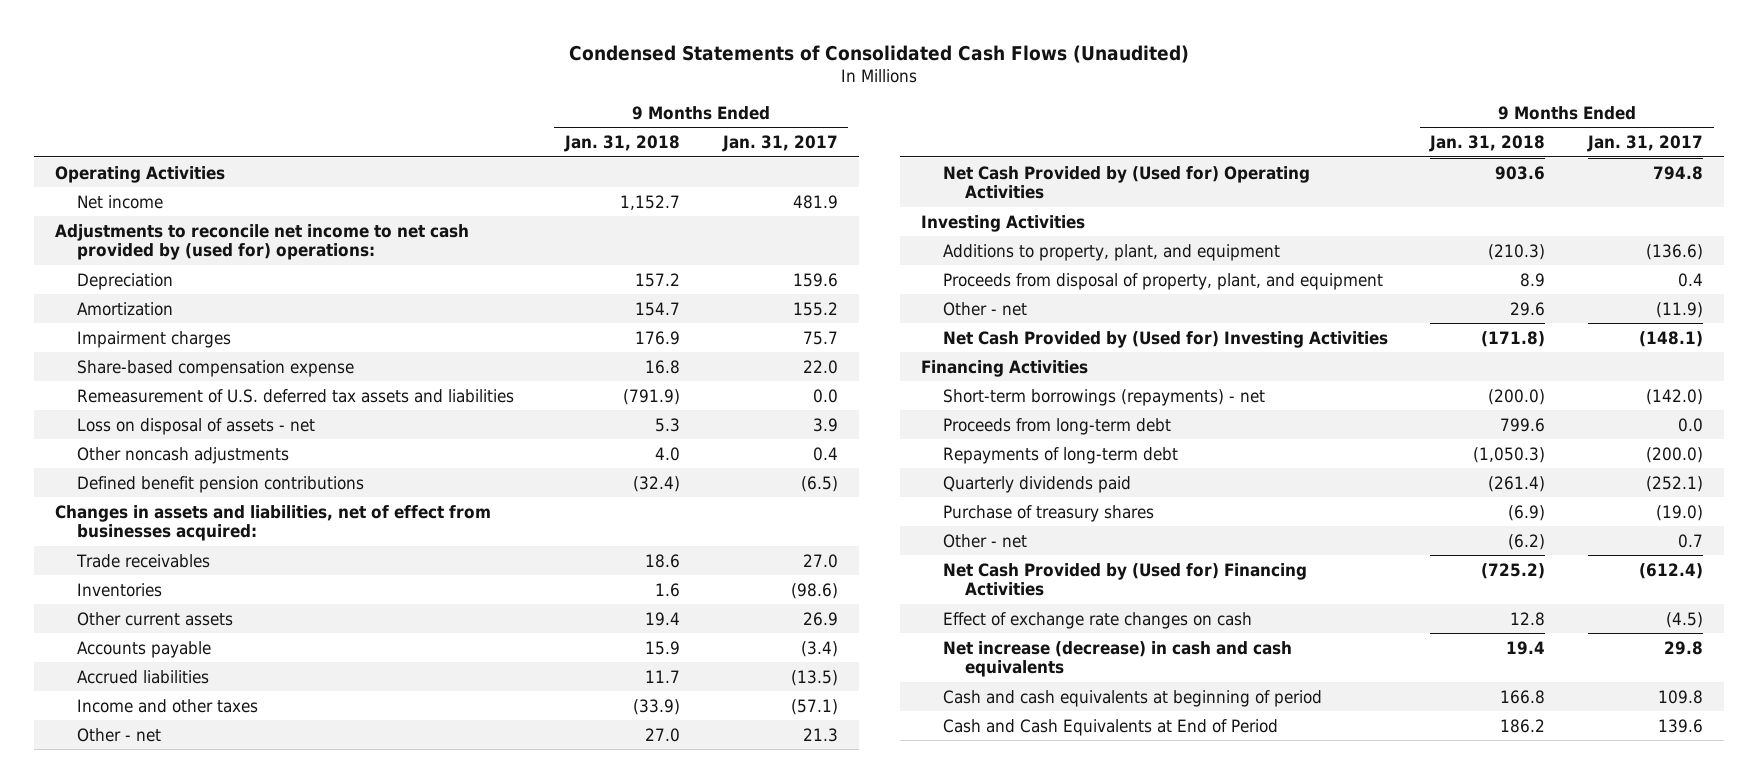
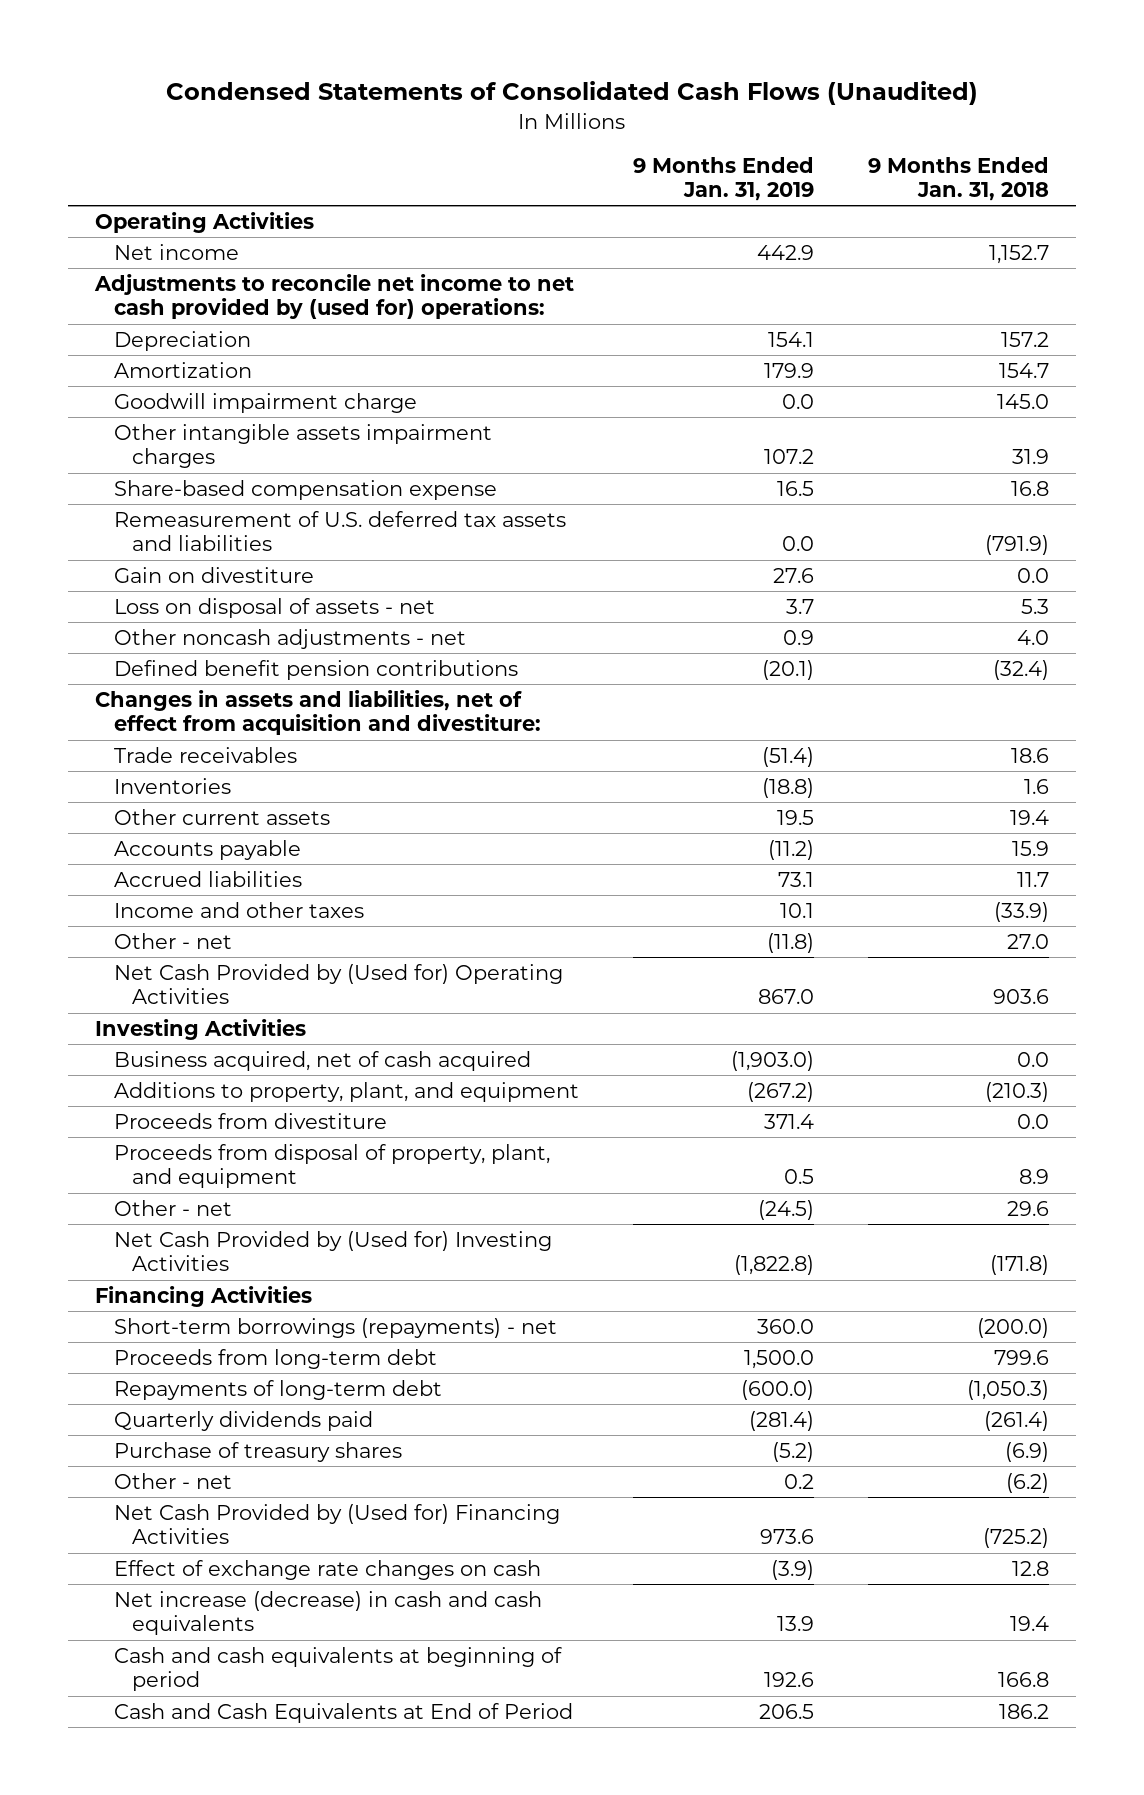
- | 9 Months Ended Jan. 31, 2018 | 9 Months Ended Jan. 31, 2017
+ | 9 Months Ended Jan. 31, 2019 | 9 Months Ended Jan. 31, 2018
- Impairment charges | 176.9 | 75.7
+ Goodwill impairment charge | 0.0 | 145.0
+ Other intangible assets impairment charges | 107.2 | 31.9
+ Gain on divestiture | 27.6 | 0.0
- Other noncash adjustments | 4.0 | 0.4
+ Other noncash adjustments - net | 0.9 | 4.0
- Changes in assets and liabilities, net of effect from businesses acquired:
+ Changes in assets and liabilities, net of effect from acquisition and divestiture:
+ Business acquired, net of cash acquired | (1,903.0) | 0.0
+ Proceeds from divestiture | 371.4 | 0.0

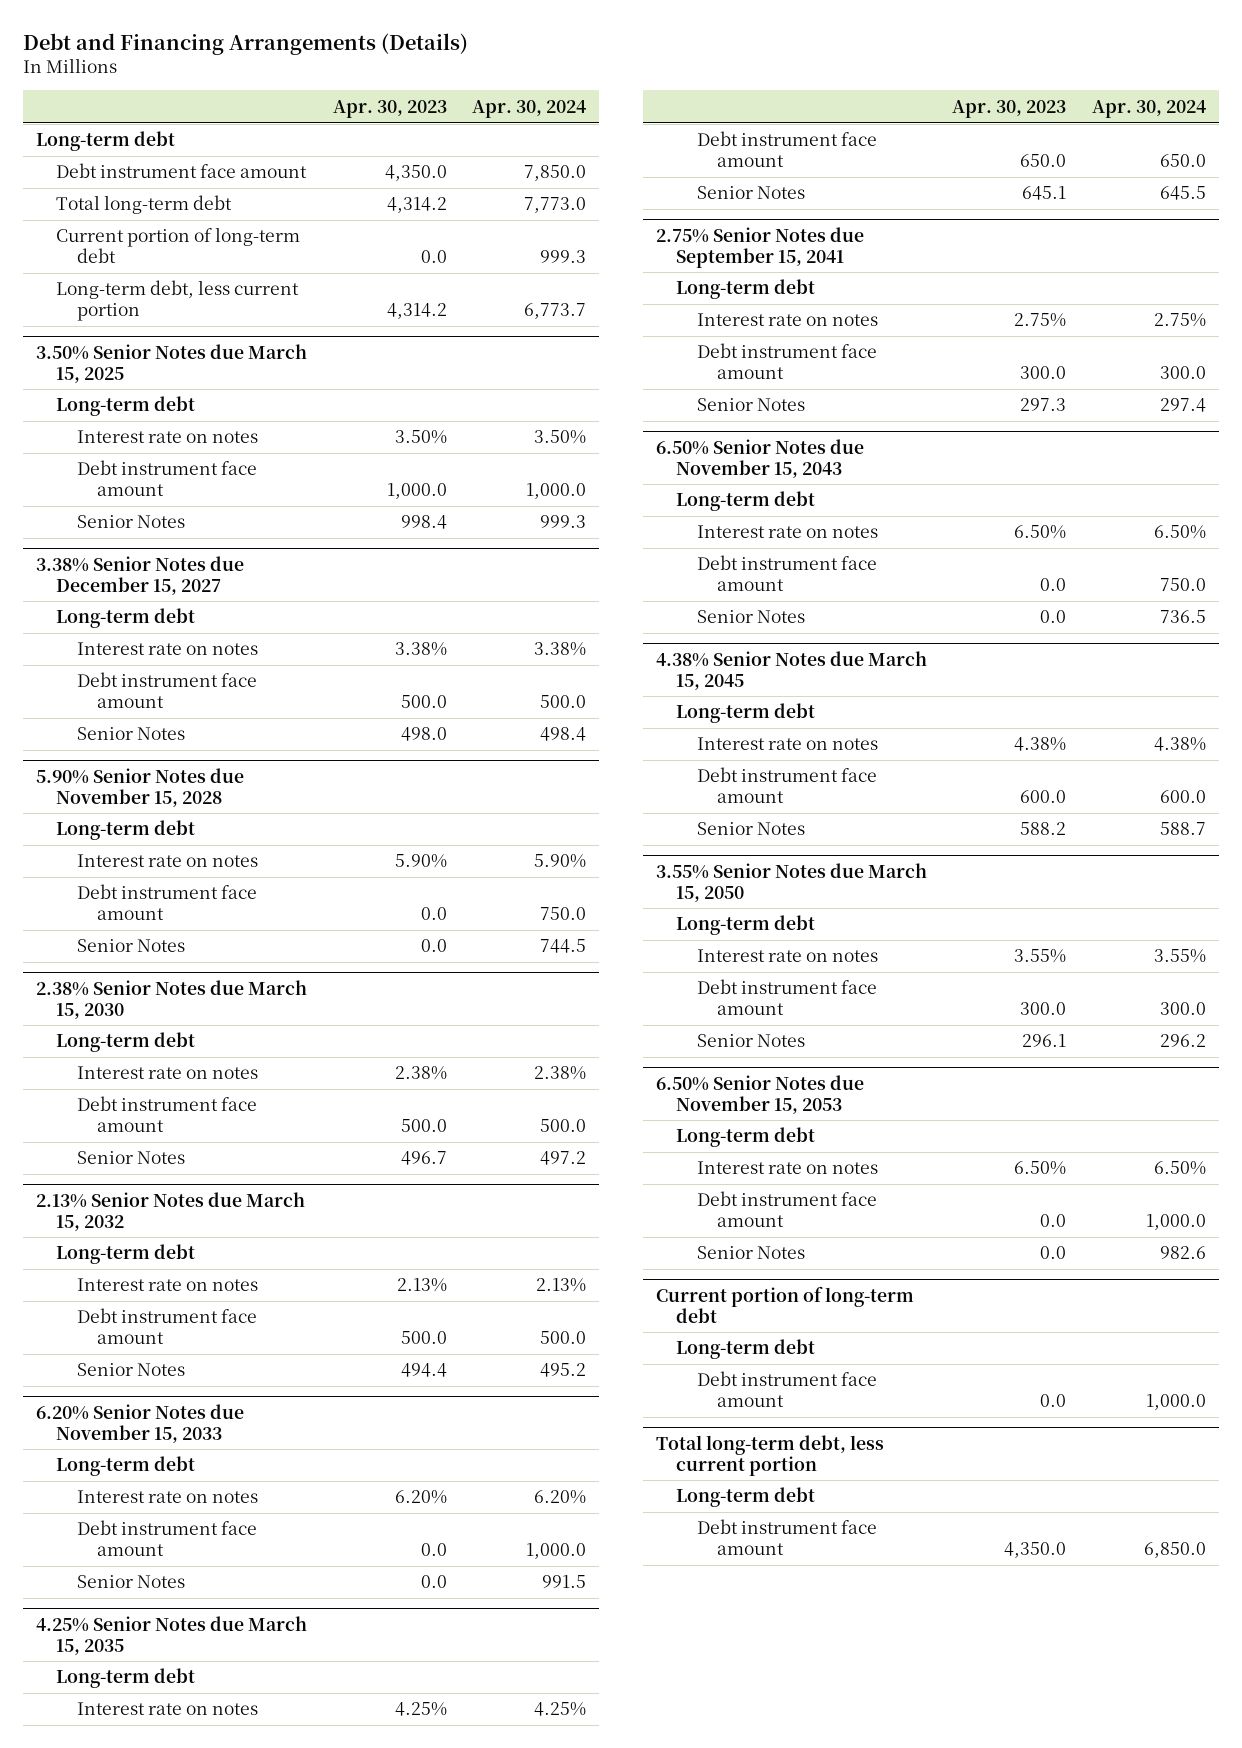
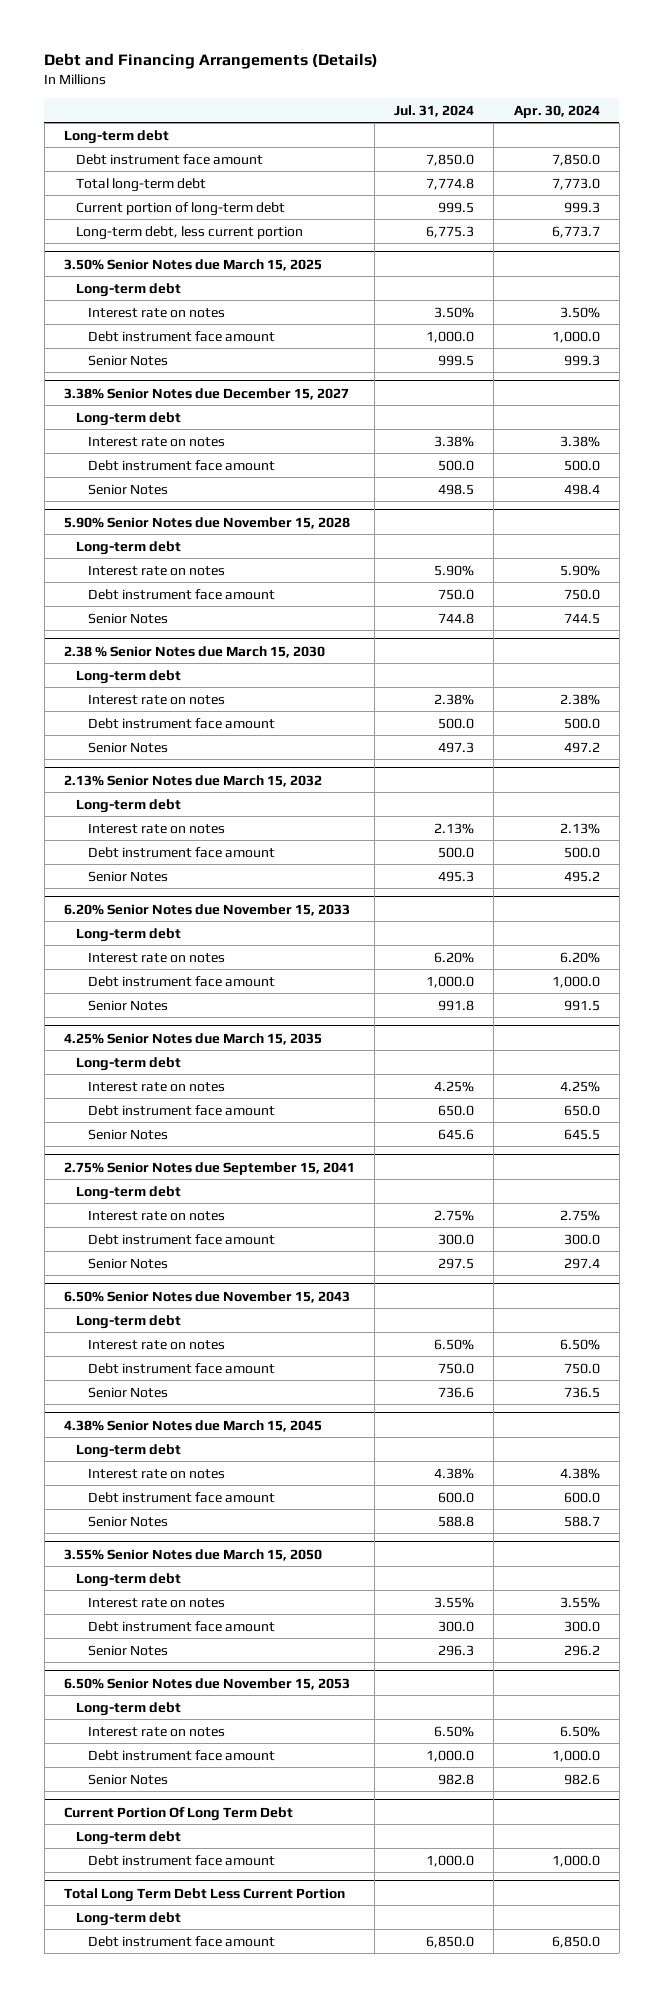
- | Apr. 30, 2023 | Apr. 30, 2024
+ | Jul. 31, 2024 | Apr. 30, 2024
- 2.38% Senior Notes due March 15, 2030
+ 2.38 % Senior Notes due March 15, 2030
- Current portion of long-term debt
+ Current Portion Of Long Term Debt
- Total long-term debt, less current portion
+ Total Long Term Debt Less Current Portion

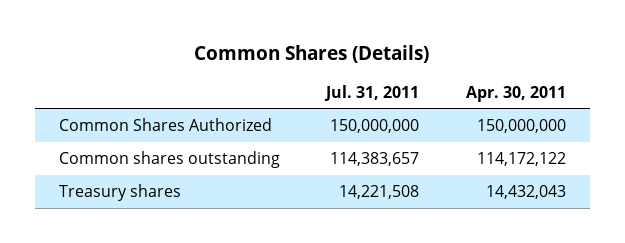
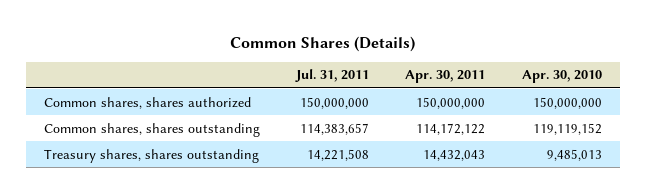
- | Jul. 31, 2011 | Apr. 30, 2011
+ | Jul. 31, 2011 | Apr. 30, 2011 | Apr. 30, 2010
- Common Shares Authorized | 150,000,000 | 150,000,000
- Common shares outstanding | 114,383,657 | 114,172,122
- Treasury shares | 14,221,508 | 14,432,043
+ Common shares, shares authorized | 150,000,000 | 150,000,000 | 150,000,000
+ Common shares, shares outstanding | 114,383,657 | 114,172,122 | 119,119,152
+ Treasury shares, shares outstanding | 14,221,508 | 14,432,043 | 9,485,013

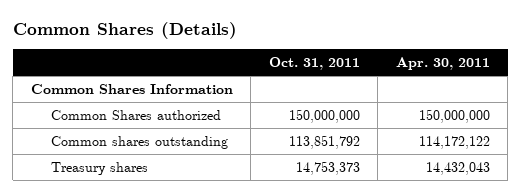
- | Jul. 31, 2011 | Apr. 30, 2011 | Apr. 30, 2010
+ | Oct. 31, 2011 | Apr. 30, 2011
- Common shares, shares authorized | 150,000,000 | 150,000,000 | 150,000,000
- Common shares, shares outstanding | 114,383,657 | 114,172,122 | 119,119,152
- Treasury shares, shares outstanding | 14,221,508 | 14,432,043 | 9,485,013
+ Common Shares Information
+ Common Shares authorized | 150,000,000 | 150,000,000
+ Common shares outstanding | 113,851,792 | 114,172,122
+ Treasury shares | 14,753,373 | 14,432,043

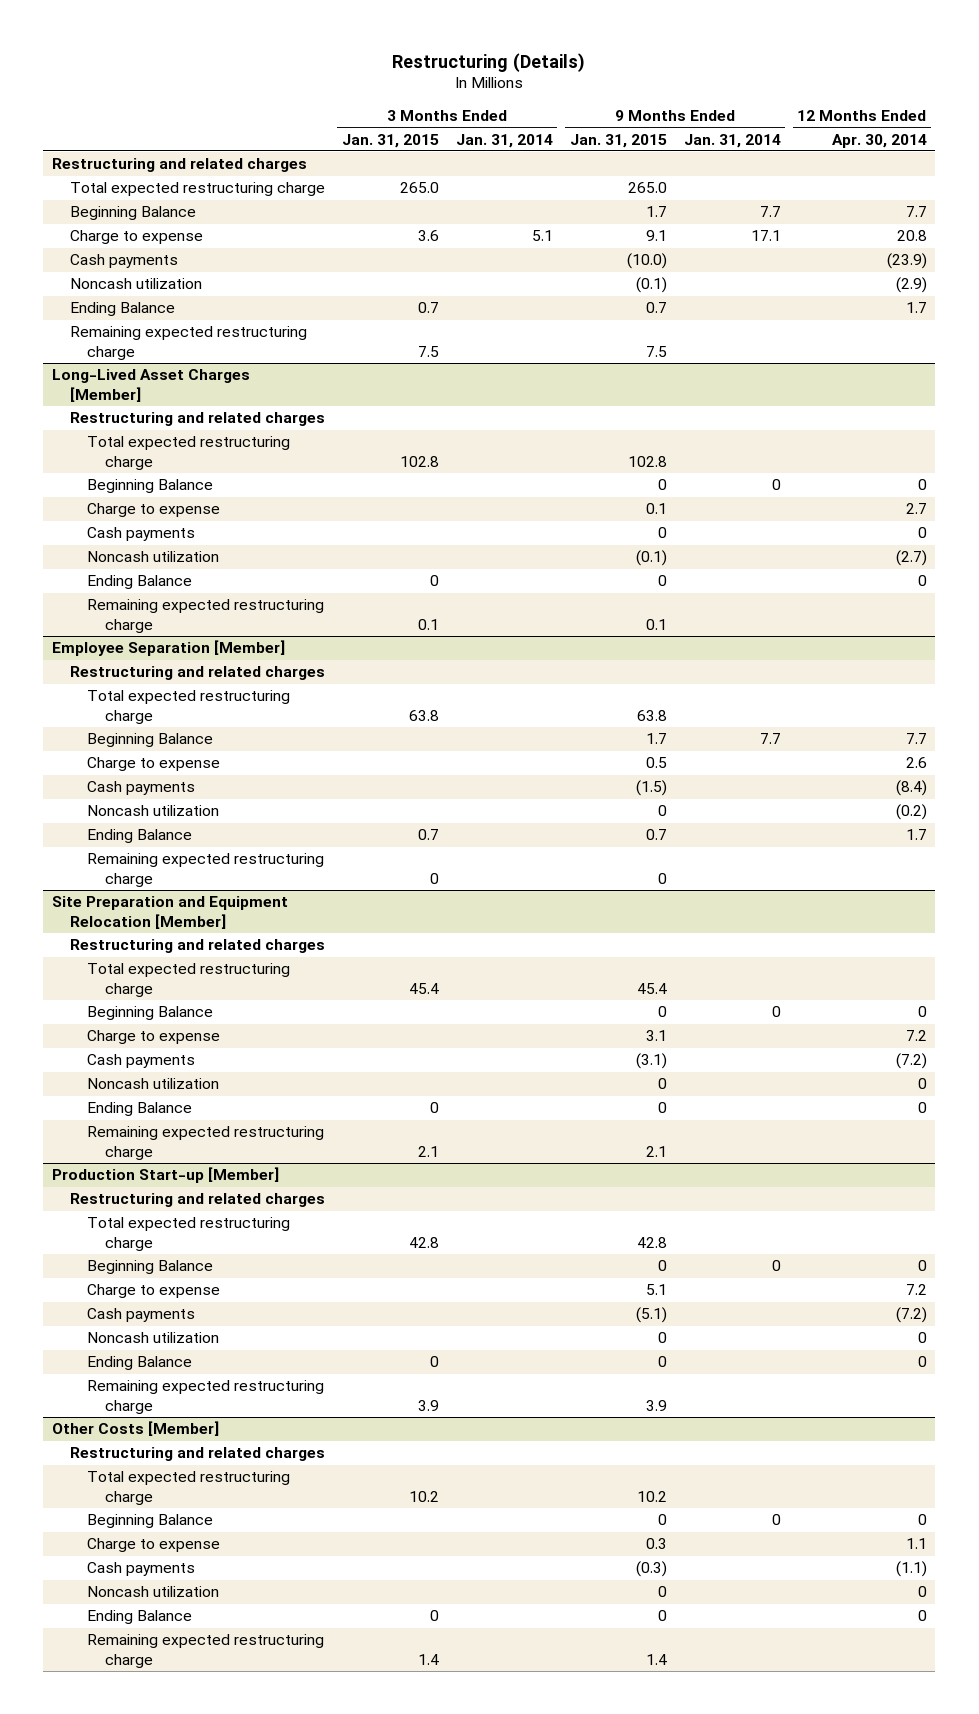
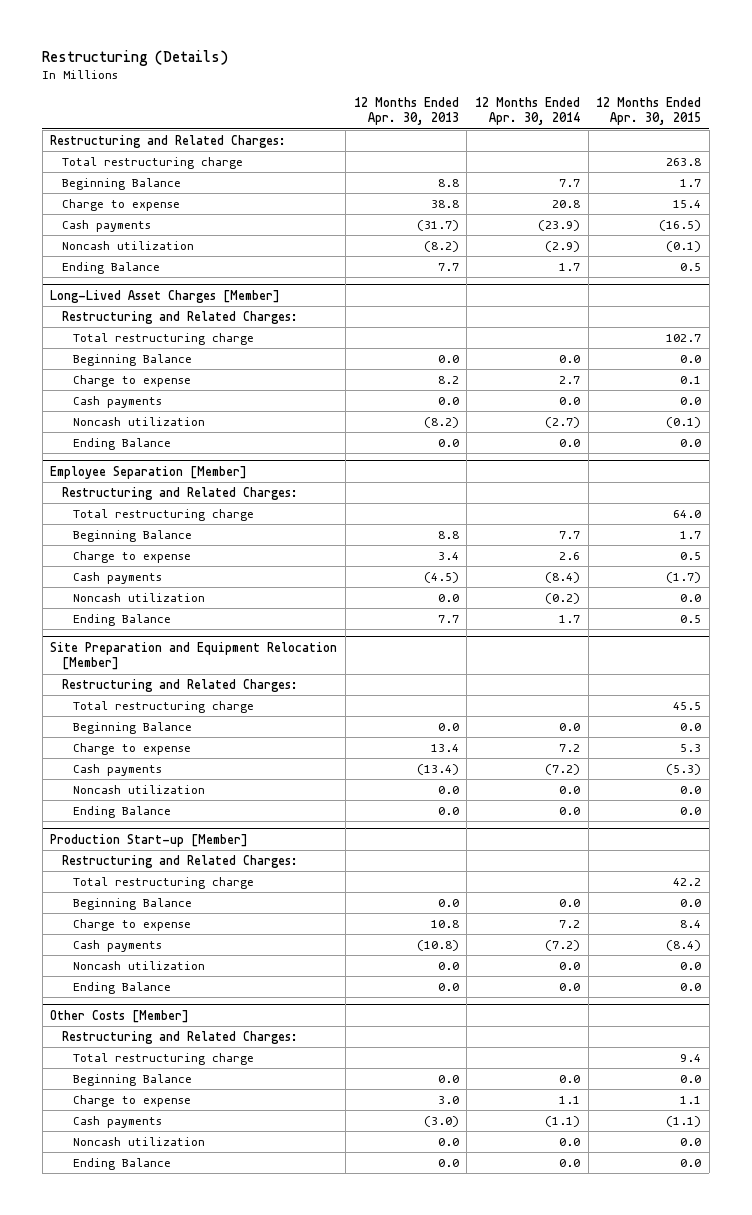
- | 3 Months Ended Jan. 31, 2015 | 3 Months Ended Jan. 31, 2014 | 9 Months Ended Jan. 31, 2015 | 9 Months Ended Jan. 31, 2014 | 12 Months Ended Apr. 30, 2014
+ | 12 Months Ended Apr. 30, 2013 | 12 Months Ended Apr. 30, 2014 | 12 Months Ended Apr. 30, 2015
- Restructuring and related charges
- Total expected restructuring charge | 265.0 | | 265.0 | |
+ Restructuring and Related Charges:
+ Total restructuring charge | | | 263.8
- Remaining expected restructuring charge | 7.5 | | 7.5 | |
@ Long-Lived Asset Charges [Member]
- Restructuring and related charges
- Total expected restructuring charge | 102.8 | | 102.8 | |
- Beginning Balance | | | 0 | 0 | 0
+ Restructuring and Related Charges:
+ Total restructuring charge | | | 102.7
+ Beginning Balance | 0.0 | 0.0 | 0.0
- Cash payments | | | 0 | | 0
+ Cash payments | 0.0 | 0.0 | 0.0
- Ending Balance | 0 | | 0 | | 0
- Remaining expected restructuring charge | 0.1 | | 0.1 | |
+ Ending Balance | 0.0 | 0.0 | 0.0
@ Employee Separation [Member]
- Restructuring and related charges
- Total expected restructuring charge | 63.8 | | 63.8 | |
+ Restructuring and Related Charges:
+ Total restructuring charge | | | 64.0
- Remaining expected restructuring charge | 0 | | 0 | |
@ Site Preparation and Equipment Relocation [Member]
- Restructuring and related charges
- Total expected restructuring charge | 45.4 | | 45.4 | |
- Beginning Balance | | | 0 | 0 | 0
+ Restructuring and Related Charges:
+ Total restructuring charge | | | 45.5
+ Beginning Balance | 0.0 | 0.0 | 0.0
- Noncash utilization | | | 0 | | 0
- Ending Balance | 0 | | 0 | | 0
- Remaining expected restructuring charge | 2.1 | | 2.1 | |
+ Noncash utilization | 0.0 | 0.0 | 0.0
+ Ending Balance | 0.0 | 0.0 | 0.0
@ Production Start-up [Member]
- Restructuring and related charges
- Total expected restructuring charge | 42.8 | | 42.8 | |
- Beginning Balance | | | 0 | 0 | 0
+ Restructuring and Related Charges:
+ Total restructuring charge | | | 42.2
+ Beginning Balance | 0.0 | 0.0 | 0.0
- Noncash utilization | | | 0 | | 0
- Ending Balance | 0 | | 0 | | 0
- Remaining expected restructuring charge | 3.9 | | 3.9 | |
+ Noncash utilization | 0.0 | 0.0 | 0.0
+ Ending Balance | 0.0 | 0.0 | 0.0
@ Other Costs [Member]
- Restructuring and related charges
- Total expected restructuring charge | 10.2 | | 10.2 | |
- Beginning Balance | | | 0 | 0 | 0
+ Restructuring and Related Charges:
+ Total restructuring charge | | | 9.4
+ Beginning Balance | 0.0 | 0.0 | 0.0
- Noncash utilization | | | 0 | | 0
- Ending Balance | 0 | | 0 | | 0
- Remaining expected restructuring charge | 1.4 | | 1.4 | |
+ Noncash utilization | 0.0 | 0.0 | 0.0
+ Ending Balance | 0.0 | 0.0 | 0.0

